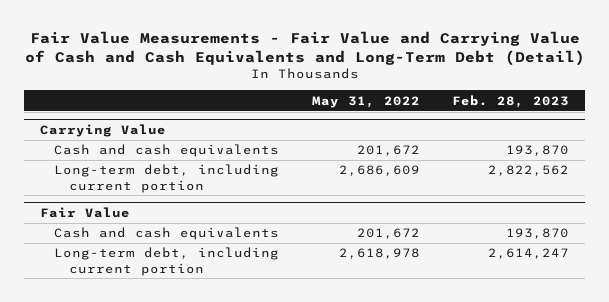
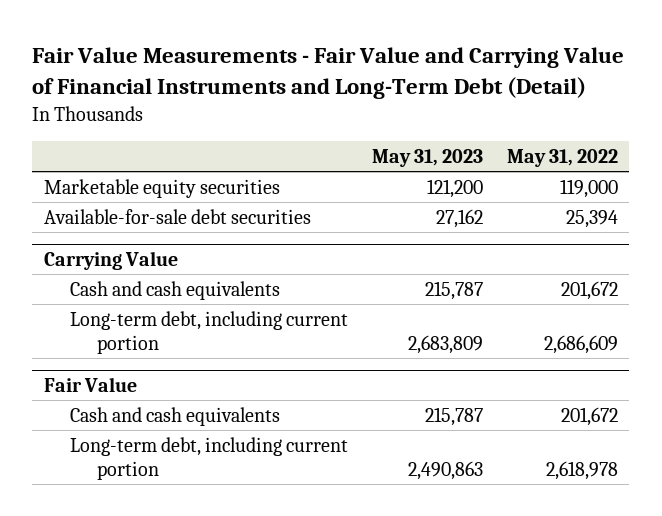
- Fair Value Measurements - Fair Value and Carrying Value of Cash and Cash Equivalents and Long-Term Debt (Detail)
+ Fair Value Measurements - Fair Value and Carrying Value of Financial Instruments and Long-Term Debt (Detail)
- | May 31, 2022 | Feb. 28, 2023
+ | May 31, 2023 | May 31, 2022
+ Marketable equity securities | 121,200 | 119,000
+ Available-for-sale debt securities | 27,162 | 25,394

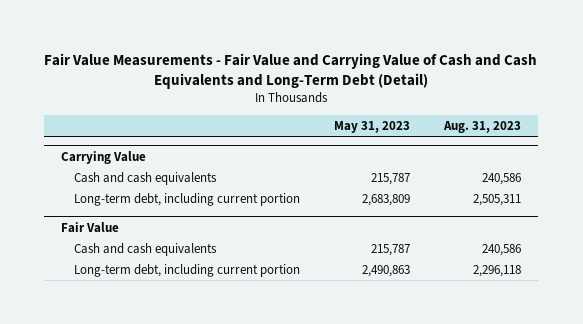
- Fair Value Measurements - Fair Value and Carrying Value of Financial Instruments and Long-Term Debt (Detail)
+ Fair Value Measurements - Fair Value and Carrying Value of Cash and Cash Equivalents and Long-Term Debt (Detail)
- | May 31, 2023 | May 31, 2022
+ | May 31, 2023 | Aug. 31, 2023
- Marketable equity securities | 121,200 | 119,000
- Available-for-sale debt securities | 27,162 | 25,394

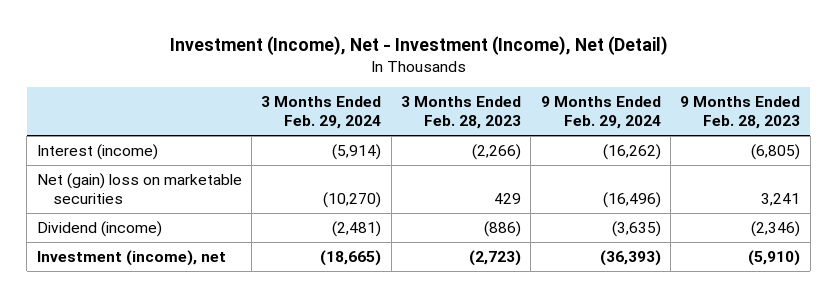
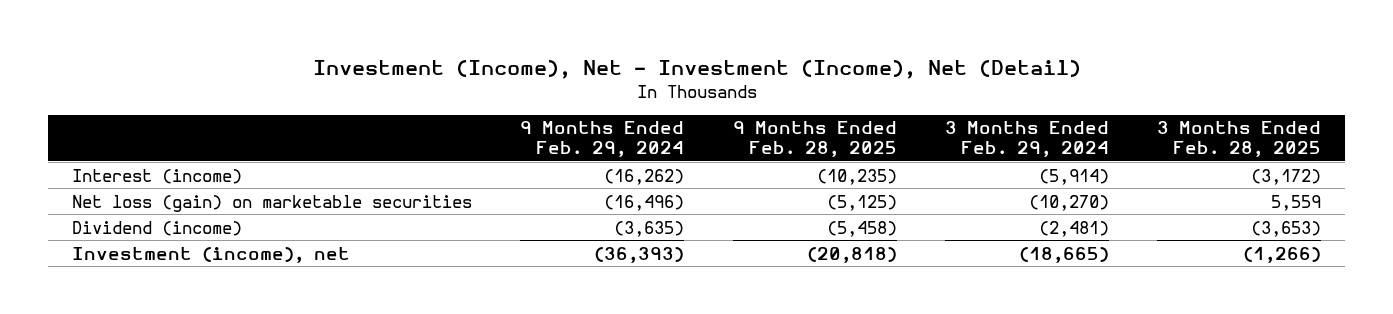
- | 3 Months Ended Feb. 29, 2024 | 3 Months Ended Feb. 28, 2023 | 9 Months Ended Feb. 29, 2024 | 9 Months Ended Feb. 28, 2023
+ | 9 Months Ended Feb. 29, 2024 | 9 Months Ended Feb. 28, 2025 | 3 Months Ended Feb. 29, 2024 | 3 Months Ended Feb. 28, 2025
- Net (gain) loss on marketable securities | (10,270) | 429 | (16,496) | 3,241
+ Net loss (gain) on marketable securities | (16,496) | (5,125) | (10,270) | 5,559

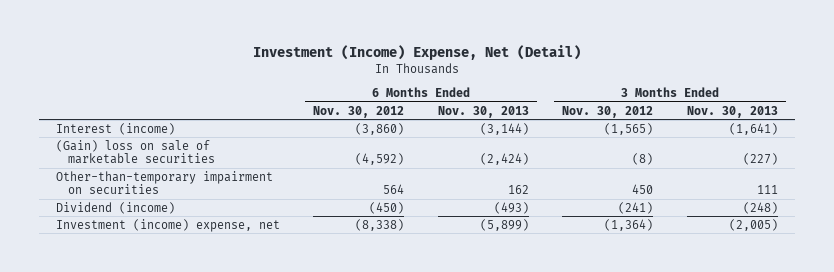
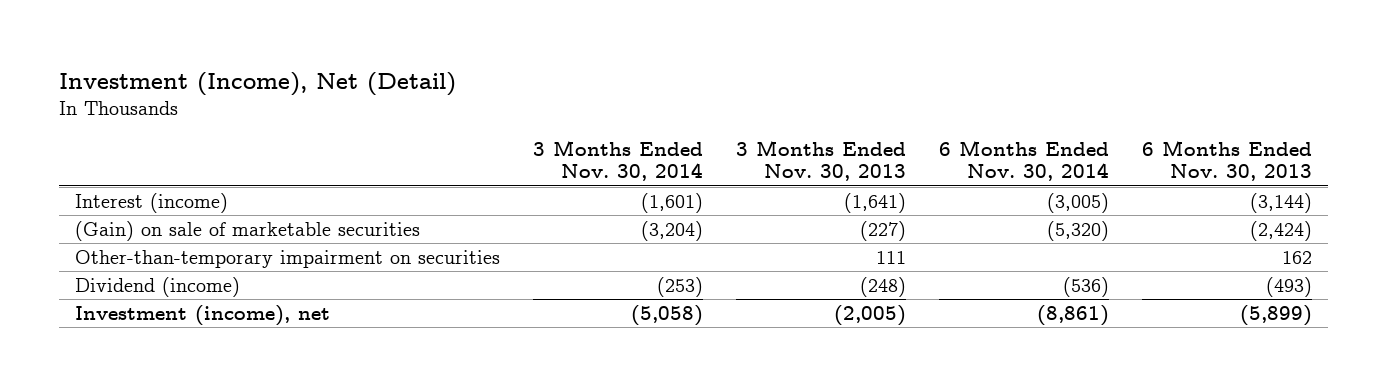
- Investment (Income) Expense, Net (Detail)
+ Investment (Income), Net (Detail)
- | 6 Months Ended Nov. 30, 2012 | 6 Months Ended Nov. 30, 2013 | 3 Months Ended Nov. 30, 2012 | 3 Months Ended Nov. 30, 2013
+ | 3 Months Ended Nov. 30, 2014 | 3 Months Ended Nov. 30, 2013 | 6 Months Ended Nov. 30, 2014 | 6 Months Ended Nov. 30, 2013
- (Gain) loss on sale of marketable securities | (4,592) | (2,424) | (8) | (227)
+ (Gain) on sale of marketable securities | (3,204) | (227) | (5,320) | (2,424)
- Investment (income) expense, net | (8,338) | (5,899) | (1,364) | (2,005)
+ Investment (income), net | (5,058) | (2,005) | (8,861) | (5,899)

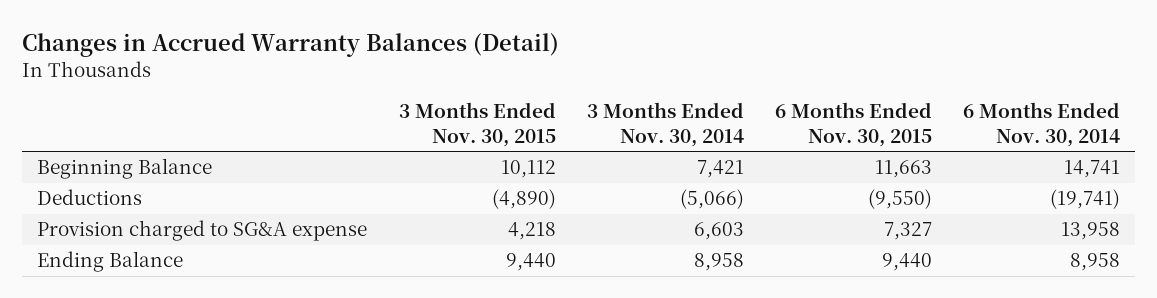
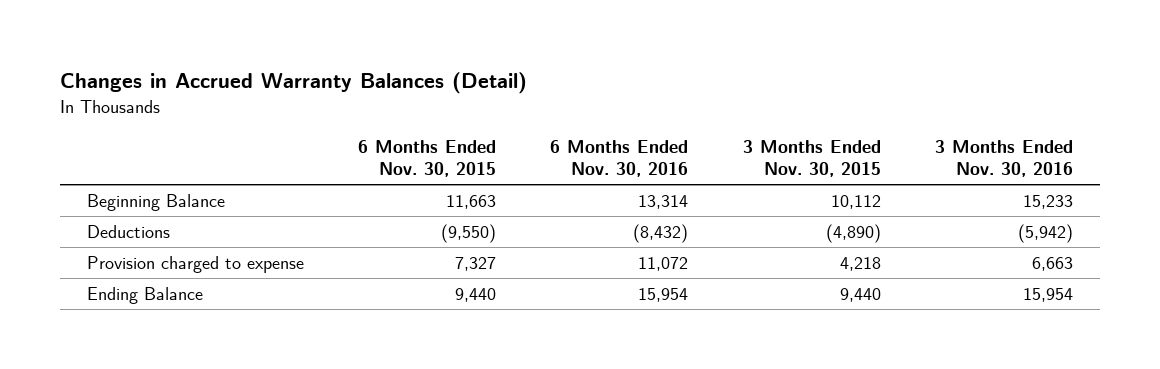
- | 3 Months Ended Nov. 30, 2015 | 3 Months Ended Nov. 30, 2014 | 6 Months Ended Nov. 30, 2015 | 6 Months Ended Nov. 30, 2014
+ | 6 Months Ended Nov. 30, 2015 | 6 Months Ended Nov. 30, 2016 | 3 Months Ended Nov. 30, 2015 | 3 Months Ended Nov. 30, 2016
- Provision charged to SG&A expense | 4,218 | 6,603 | 7,327 | 13,958
+ Provision charged to expense | 7,327 | 11,072 | 4,218 | 6,663

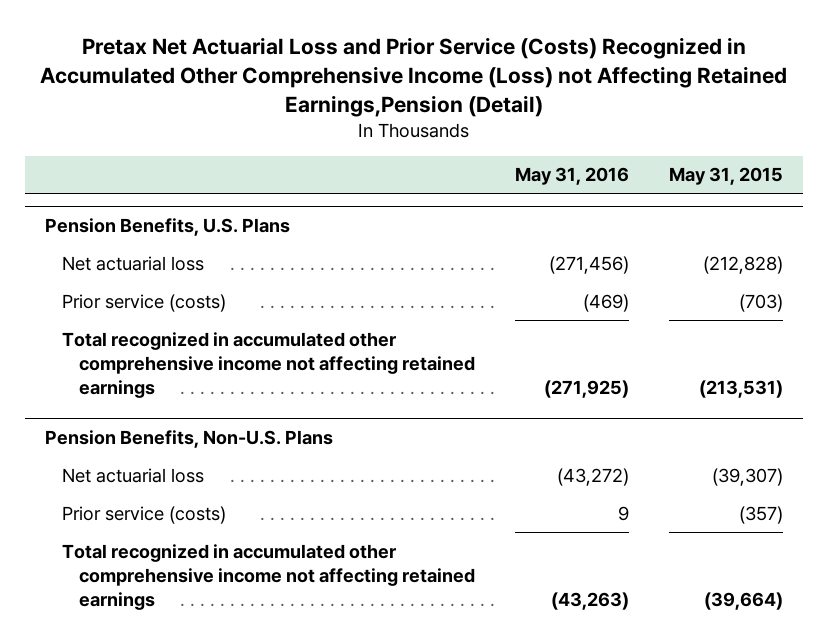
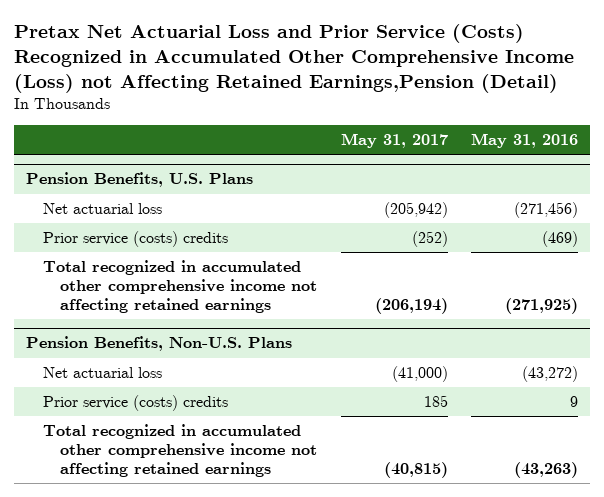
- | May 31, 2016 | May 31, 2015
+ | May 31, 2017 | May 31, 2016
@ Pension Benefits, U.S. Plans
- Prior service (costs) | (469) | (703)
+ Prior service (costs) credits | (252) | (469)
@ Pension Benefits, Non-U.S. Plans
- Prior service (costs) | 9 | (357)
+ Prior service (costs) credits | 185 | 9

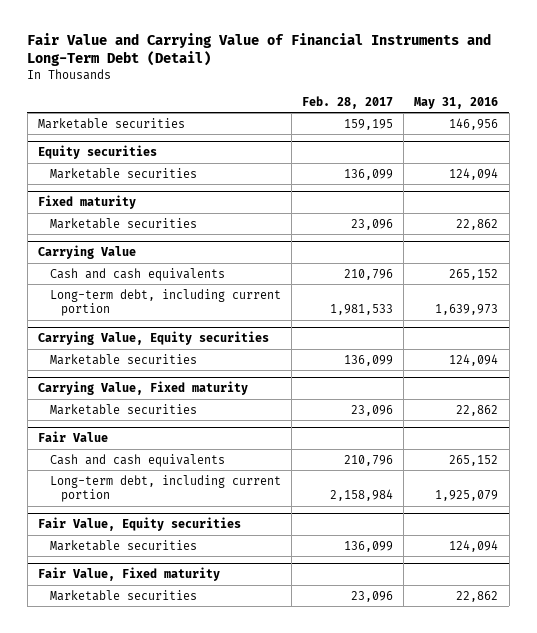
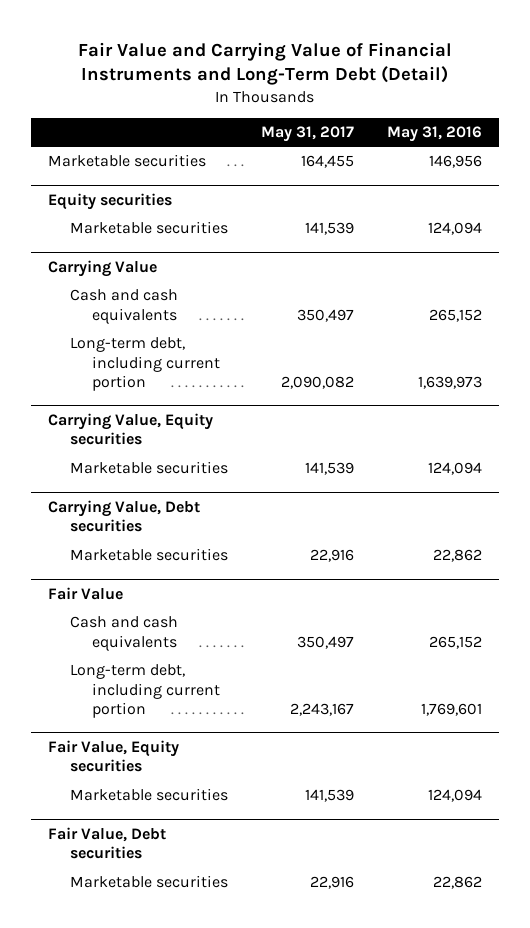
- | Feb. 28, 2017 | May 31, 2016
+ | May 31, 2017 | May 31, 2016
- Fixed maturity
- Marketable securities | 23,096 | 22,862
- Carrying Value, Fixed maturity
+ Carrying Value, Debt securities
@ Fair Value
- Long-term debt, including current portion | 2,158,984 | 1,925,079
+ Long-term debt, including current portion | 2,243,167 | 1,769,601
- Fair Value, Fixed maturity
+ Fair Value, Debt securities

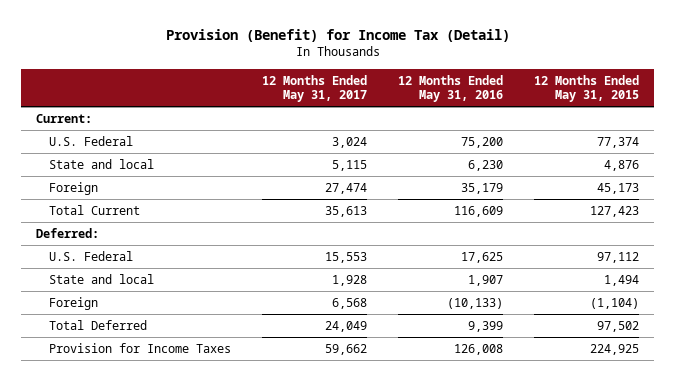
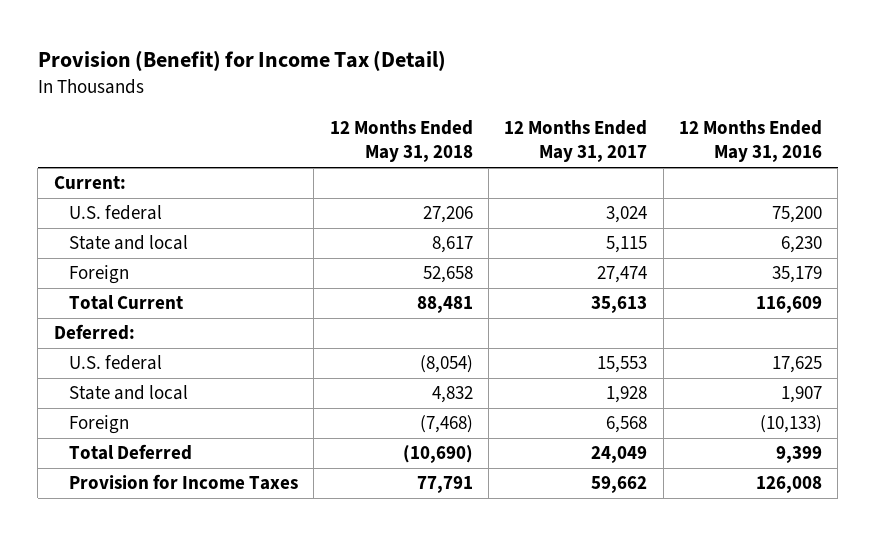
- | 12 Months Ended May 31, 2017 | 12 Months Ended May 31, 2016 | 12 Months Ended May 31, 2015
+ | 12 Months Ended May 31, 2018 | 12 Months Ended May 31, 2017 | 12 Months Ended May 31, 2016
- U.S. Federal | 3,024 | 75,200 | 77,374
+ U.S. federal | 27,206 | 3,024 | 75,200
- U.S. Federal | 15,553 | 17,625 | 97,112
+ U.S. federal | (8,054) | 15,553 | 17,625

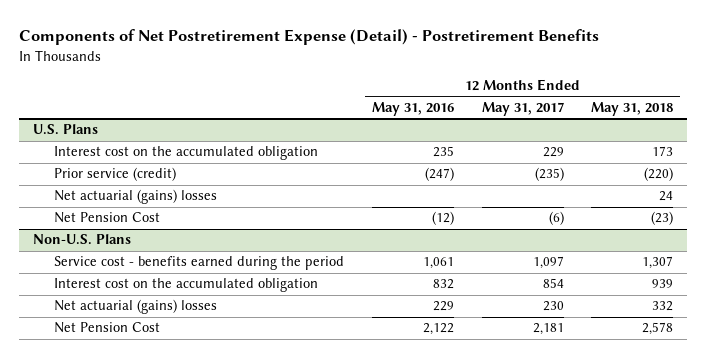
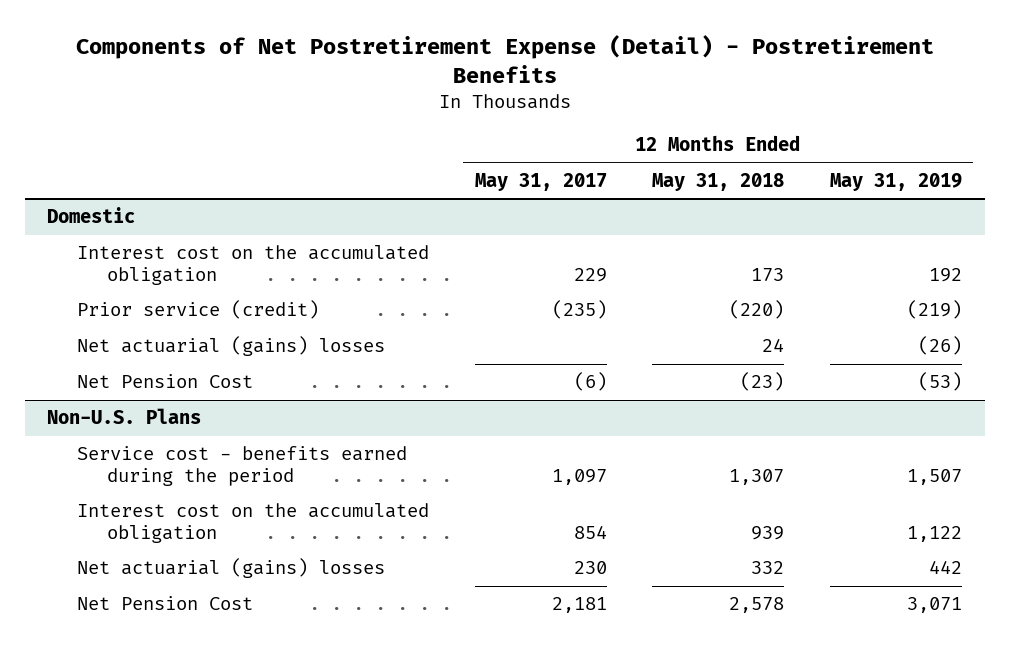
- | 12 Months Ended May 31, 2016 | 12 Months Ended May 31, 2017 | 12 Months Ended May 31, 2018
+ | 12 Months Ended May 31, 2017 | 12 Months Ended May 31, 2018 | 12 Months Ended May 31, 2019
- U.S. Plans
+ Domestic

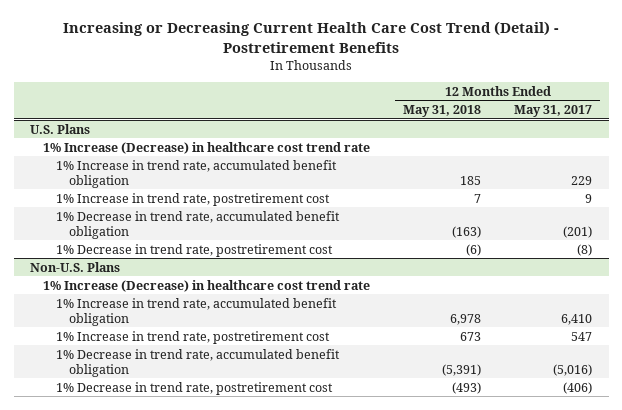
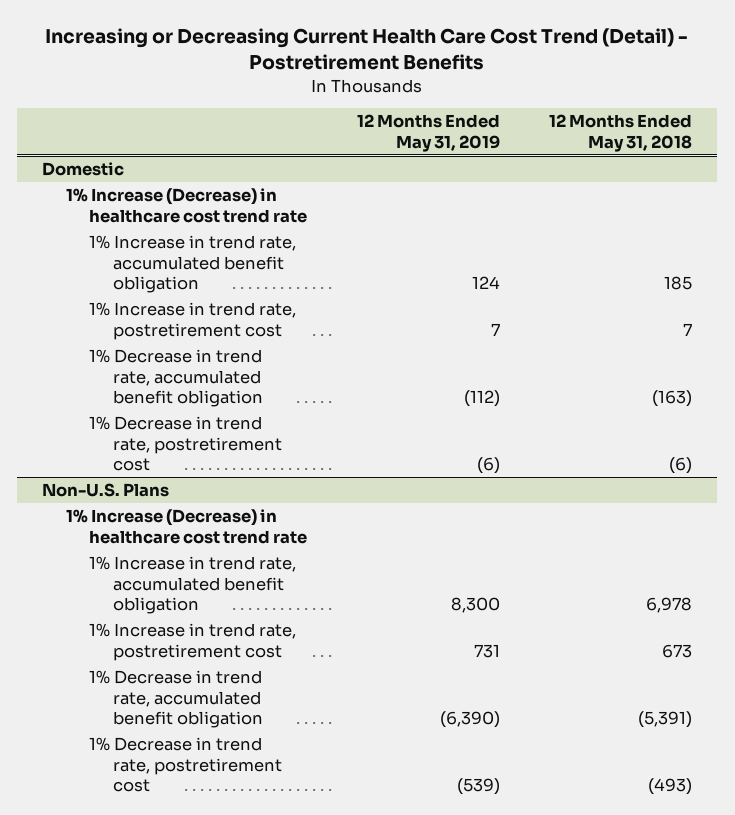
- | 12 Months Ended May 31, 2018 | 12 Months Ended May 31, 2017
+ | 12 Months Ended May 31, 2019 | 12 Months Ended May 31, 2018
- U.S. Plans
+ Domestic

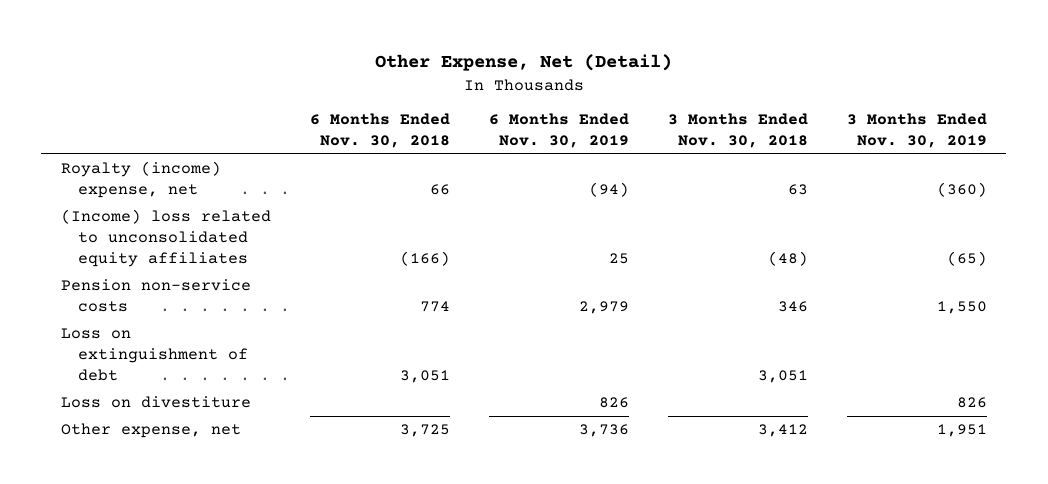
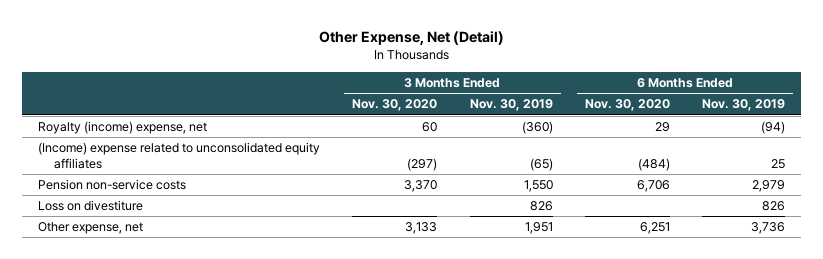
- | 6 Months Ended Nov. 30, 2018 | 6 Months Ended Nov. 30, 2019 | 3 Months Ended Nov. 30, 2018 | 3 Months Ended Nov. 30, 2019
+ | 3 Months Ended Nov. 30, 2020 | 3 Months Ended Nov. 30, 2019 | 6 Months Ended Nov. 30, 2020 | 6 Months Ended Nov. 30, 2019
- (Income) loss related to unconsolidated equity affiliates | (166) | 25 | (48) | (65)
+ (Income) expense related to unconsolidated equity affiliates | (297) | (65) | (484) | 25
- Loss on extinguishment of debt | 3,051 | | 3,051 |

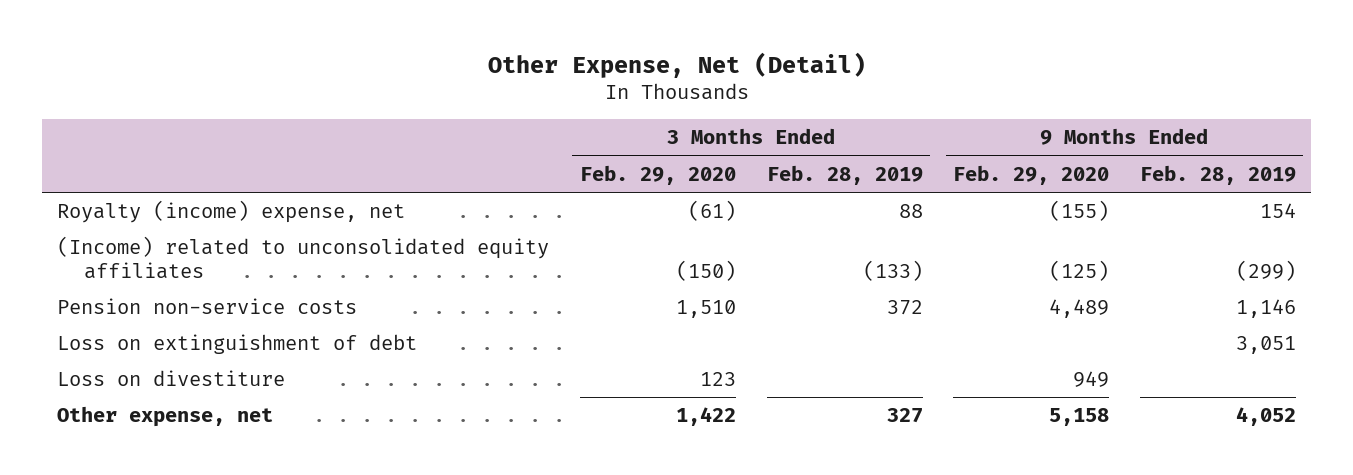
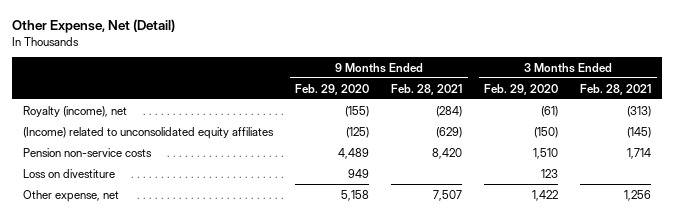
- | 3 Months Ended Feb. 29, 2020 | 3 Months Ended Feb. 28, 2019 | 9 Months Ended Feb. 29, 2020 | 9 Months Ended Feb. 28, 2019
+ | 9 Months Ended Feb. 29, 2020 | 9 Months Ended Feb. 28, 2021 | 3 Months Ended Feb. 29, 2020 | 3 Months Ended Feb. 28, 2021
- Royalty (income) expense, net | (61) | 88 | (155) | 154
+ Royalty (income), net | (155) | (284) | (61) | (313)
- Loss on extinguishment of debt | | | | 3,051

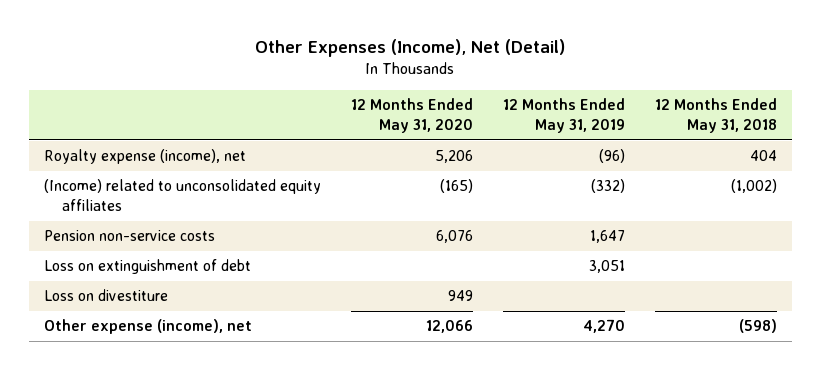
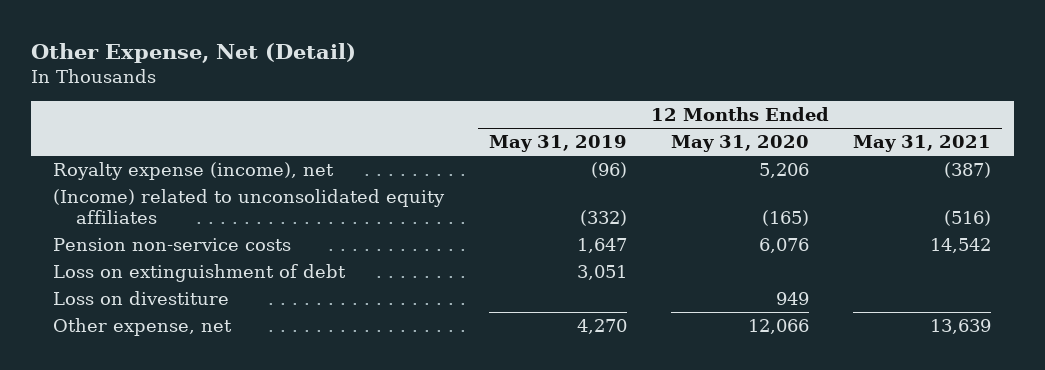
- Other Expenses (Income), Net (Detail)
+ Other Expense, Net (Detail)
- | 12 Months Ended May 31, 2020 | 12 Months Ended May 31, 2019 | 12 Months Ended May 31, 2018
+ | 12 Months Ended May 31, 2019 | 12 Months Ended May 31, 2020 | 12 Months Ended May 31, 2021
- Other expense (income), net | 12,066 | 4,270 | (598)
+ Other expense, net | 4,270 | 12,066 | 13,639

